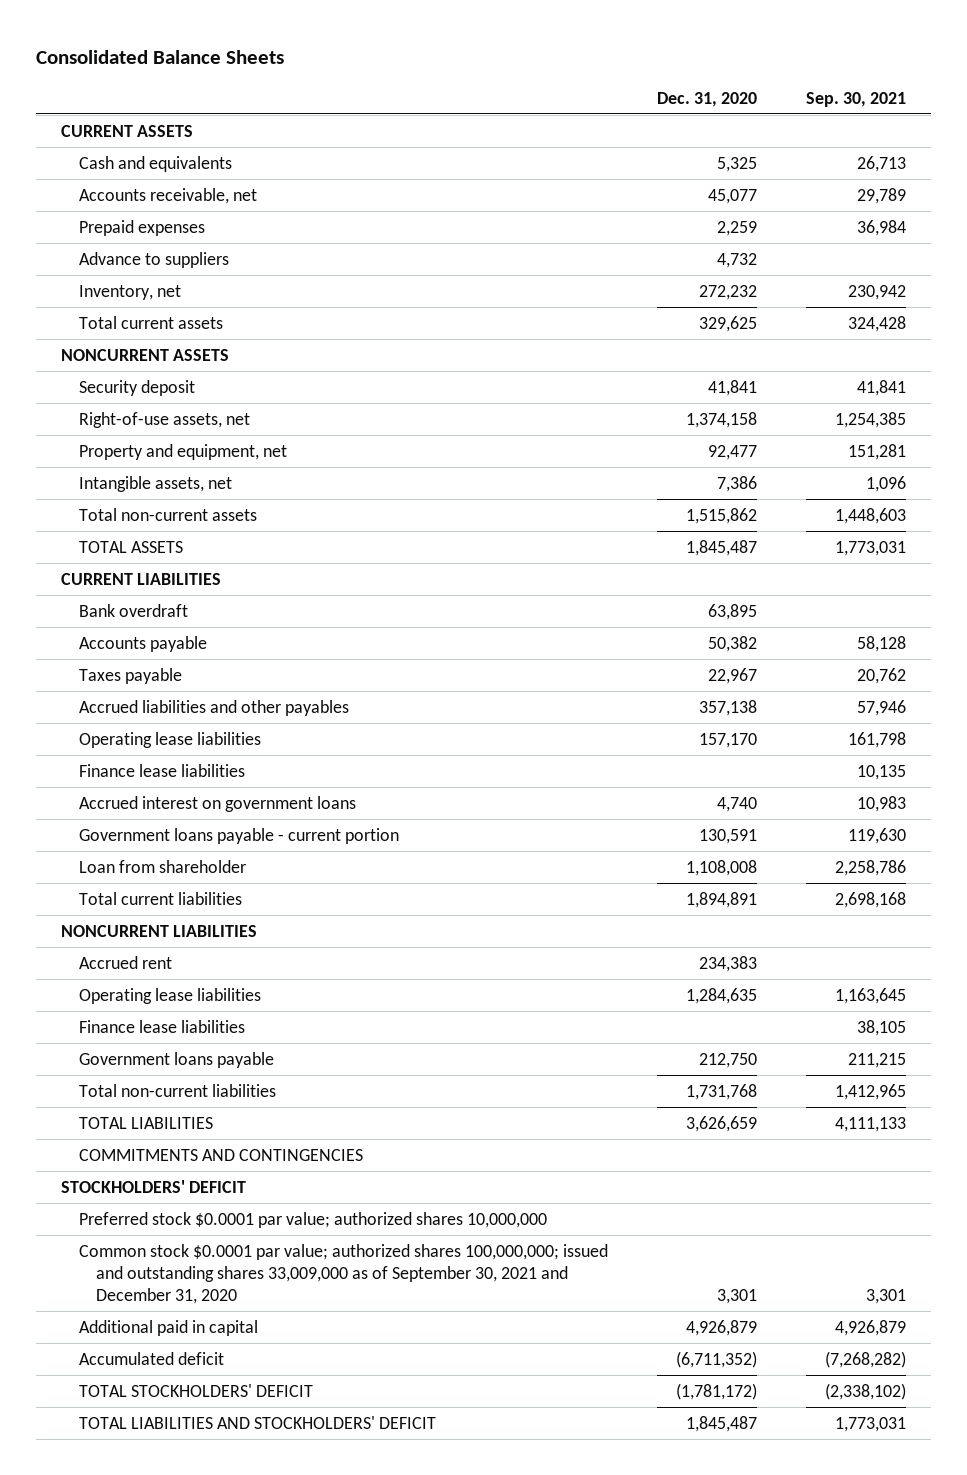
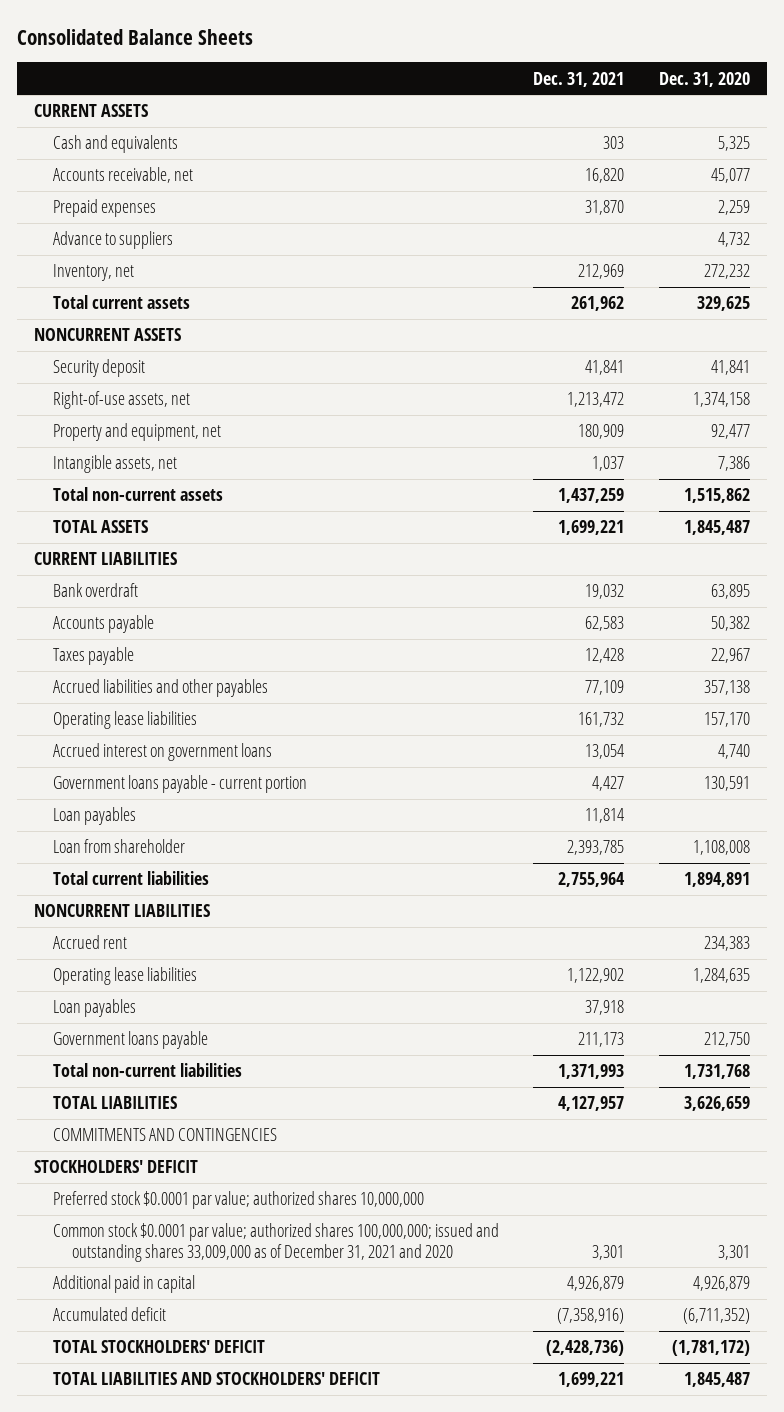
- | Dec. 31, 2020 | Sep. 30, 2021
+ | Dec. 31, 2021 | Dec. 31, 2020
- Finance lease liabilities | | 10,135
+ Loan payables | 11,814 |
- Finance lease liabilities | | 38,105
+ Loan payables | 37,918 |
- Common stock $0.0001 par value; authorized shares 100,000,000; issued and outstanding shares 33,009,000 as of September 30, 2021 and December 31, 2020 | 3,301 | 3,301
+ Common stock $0.0001 par value; authorized shares 100,000,000; issued and outstanding shares 33,009,000 as of December 31, 2021 and 2020 | 3,301 | 3,301

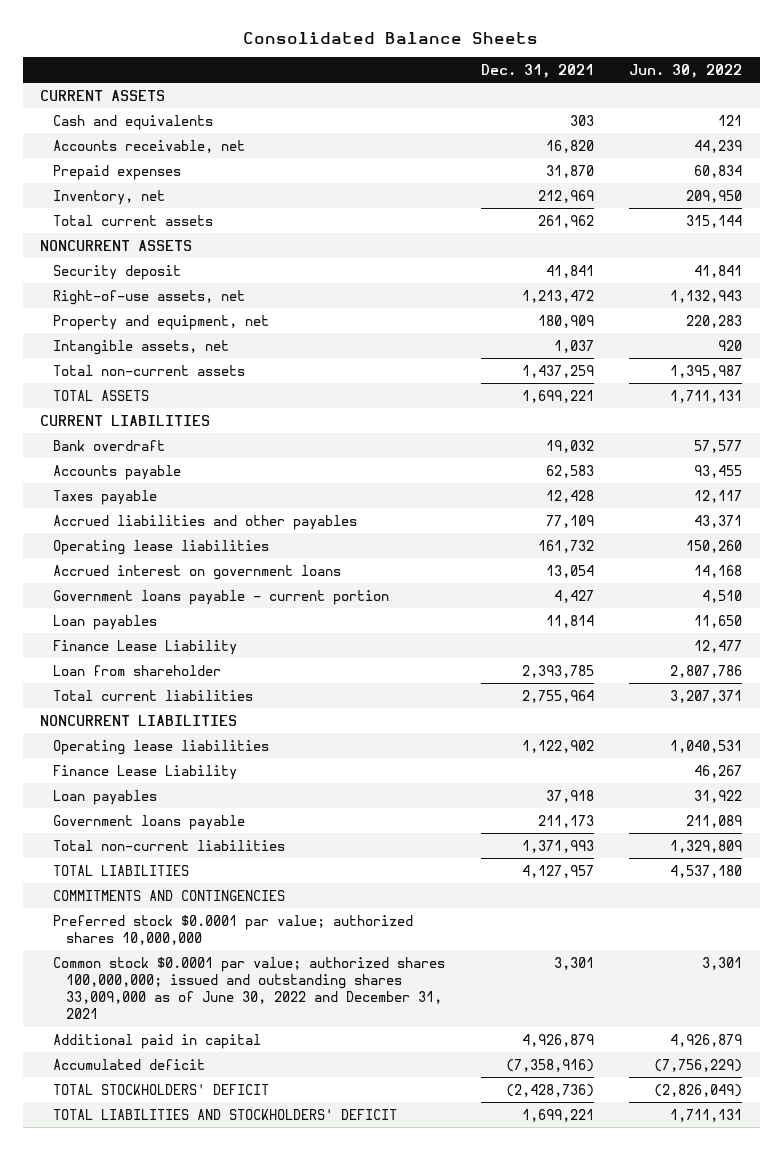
- | Dec. 31, 2021 | Dec. 31, 2020
+ | Dec. 31, 2021 | Jun. 30, 2022
- Advance to suppliers | | 4,732
+ Finance Lease Liability | | 12,477
- Accrued rent | | 234,383
+ Finance Lease Liability | | 46,267
- STOCKHOLDERS' DEFICIT
- Common stock $0.0001 par value; authorized shares 100,000,000; issued and outstanding shares 33,009,000 as of December 31, 2021 and 2020 | 3,301 | 3,301
+ Common stock $0.0001 par value; authorized shares 100,000,000; issued and outstanding shares 33,009,000 as of June 30, 2022 and December 31, 2021 | 3,301 | 3,301

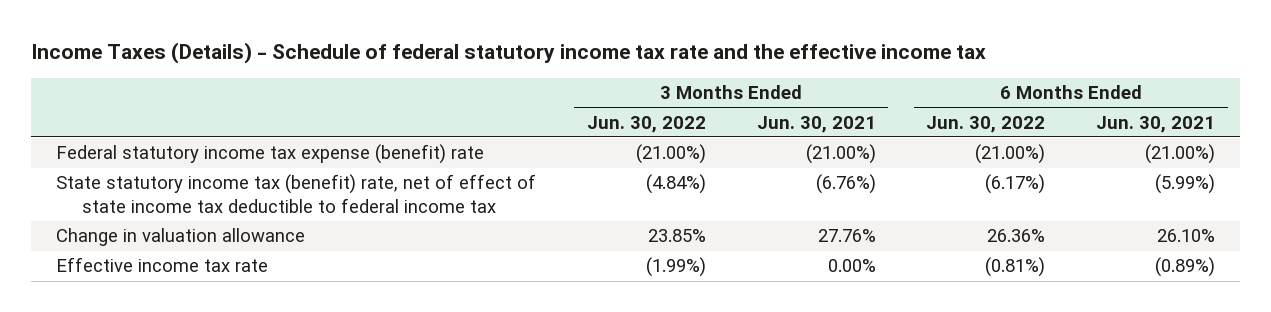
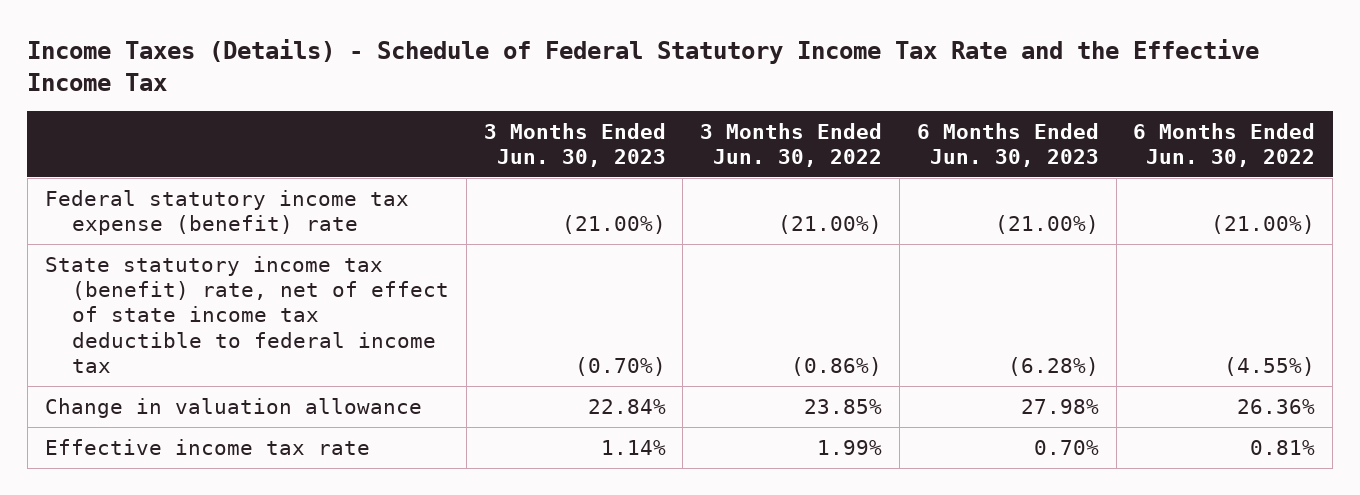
- Income Taxes (Details) - Schedule of federal statutory income tax rate and the effective income tax
+ Income Taxes (Details) - Schedule of Federal Statutory Income Tax Rate and the Effective Income Tax
- | 3 Months Ended Jun. 30, 2022 | 3 Months Ended Jun. 30, 2021 | 6 Months Ended Jun. 30, 2022 | 6 Months Ended Jun. 30, 2021
+ | 3 Months Ended Jun. 30, 2023 | 3 Months Ended Jun. 30, 2022 | 6 Months Ended Jun. 30, 2023 | 6 Months Ended Jun. 30, 2022
- State statutory income tax (benefit) rate, net of effect of state income tax deductible to federal income tax | (4.84%) | (6.76%) | (6.17%) | (5.99%)
+ State statutory income tax (benefit) rate, net of effect of state income tax deductible to federal income tax | (0.70%) | (0.86%) | (6.28%) | (4.55%)
- Effective income tax rate | (1.99%) | 0.00% | (0.81%) | (0.89%)
+ Effective income tax rate | 1.14% | 1.99% | 0.70% | 0.81%

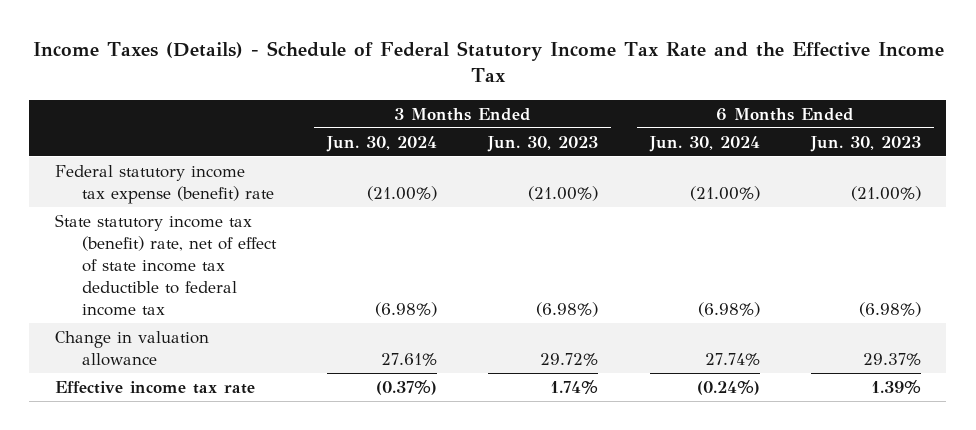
- | 3 Months Ended Jun. 30, 2023 | 3 Months Ended Jun. 30, 2022 | 6 Months Ended Jun. 30, 2023 | 6 Months Ended Jun. 30, 2022
+ | 3 Months Ended Jun. 30, 2024 | 3 Months Ended Jun. 30, 2023 | 6 Months Ended Jun. 30, 2024 | 6 Months Ended Jun. 30, 2023
- State statutory income tax (benefit) rate, net of effect of state income tax deductible to federal income tax | (0.70%) | (0.86%) | (6.28%) | (4.55%)
- Change in valuation allowance | 22.84% | 23.85% | 27.98% | 26.36%
- Effective income tax rate | 1.14% | 1.99% | 0.70% | 0.81%
+ State statutory income tax (benefit) rate, net of effect of state income tax deductible to federal income tax | (6.98%) | (6.98%) | (6.98%) | (6.98%)
+ Change in valuation allowance | 27.61% | 29.72% | 27.74% | 29.37%
+ Effective income tax rate | (0.37%) | 1.74% | (0.24%) | 1.39%

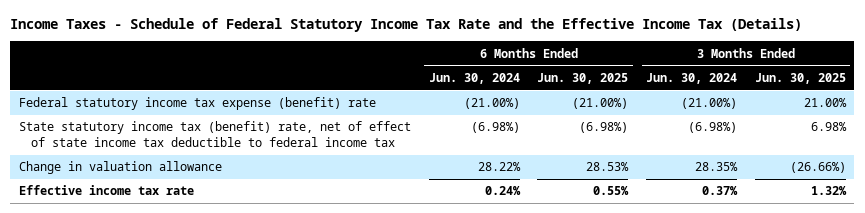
- Income Taxes (Details) - Schedule of Federal Statutory Income Tax Rate and the Effective Income Tax
+ Income Taxes - Schedule of Federal Statutory Income Tax Rate and the Effective Income Tax (Details)
- | 3 Months Ended Jun. 30, 2024 | 3 Months Ended Jun. 30, 2023 | 6 Months Ended Jun. 30, 2024 | 6 Months Ended Jun. 30, 2023
+ | 6 Months Ended Jun. 30, 2024 | 6 Months Ended Jun. 30, 2025 | 3 Months Ended Jun. 30, 2024 | 3 Months Ended Jun. 30, 2025
- Change in valuation allowance | 27.61% | 29.72% | 27.74% | 29.37%
- Effective income tax rate | (0.37%) | 1.74% | (0.24%) | 1.39%
+ Change in valuation allowance | 28.22% | 28.53% | 28.35% | (26.66%)
+ Effective income tax rate | 0.24% | 0.55% | 0.37% | 1.32%

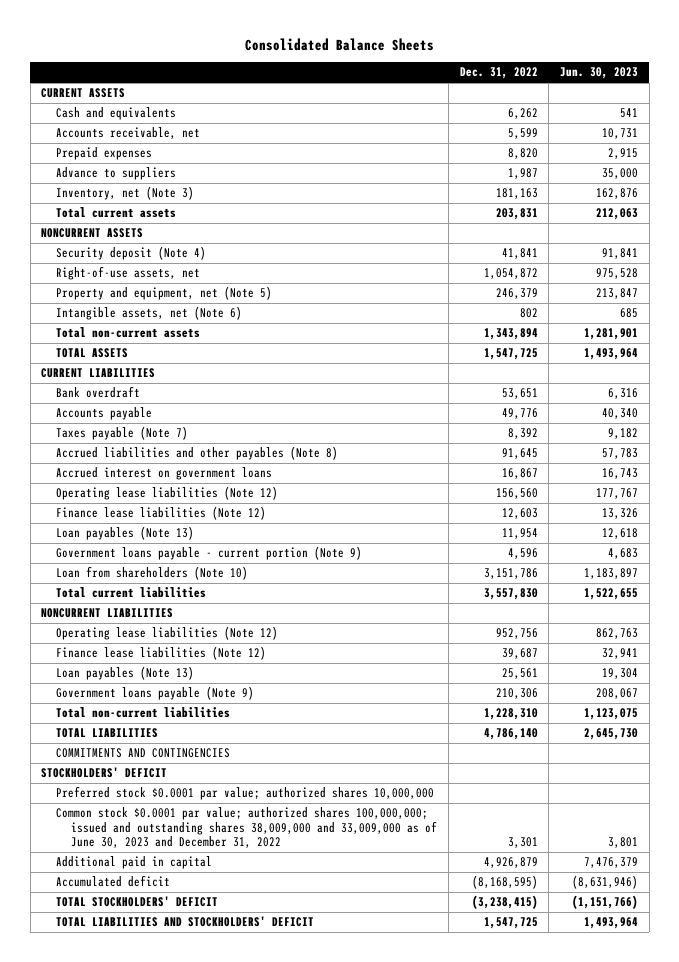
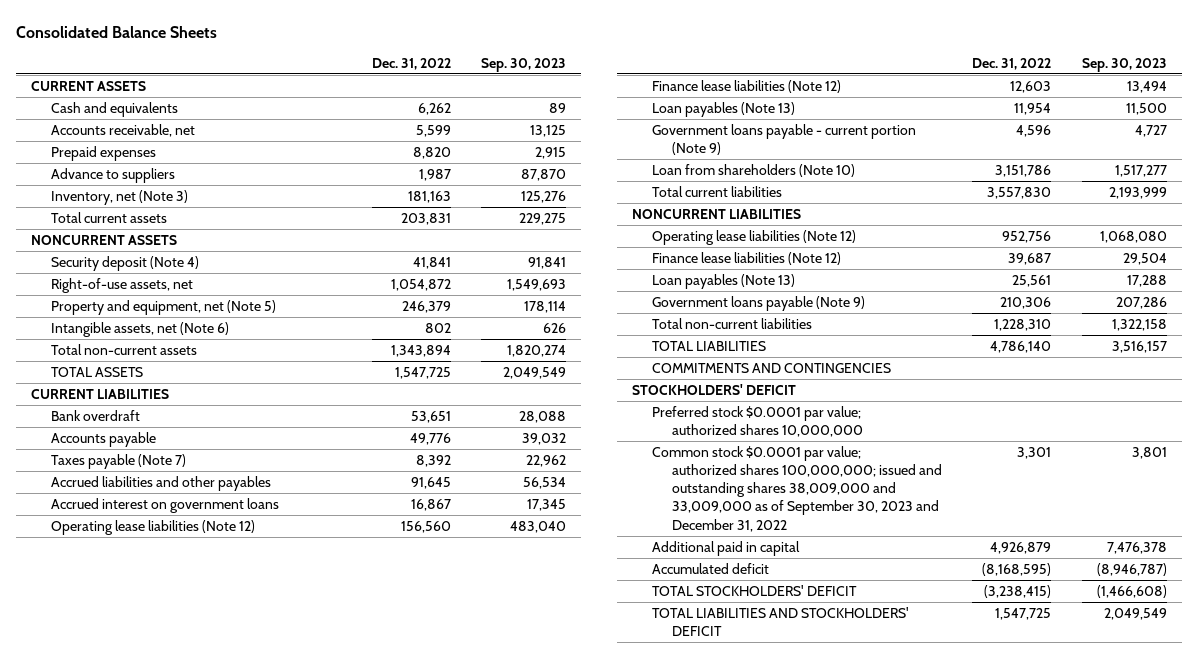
- | Dec. 31, 2022 | Jun. 30, 2023
+ | Dec. 31, 2022 | Sep. 30, 2023
- Accrued liabilities and other payables (Note 8) | 91,645 | 57,783
+ Accrued liabilities and other payables | 91,645 | 56,534
- Common stock $0.0001 par value; authorized shares 100,000,000; issued and outstanding shares 38,009,000 and 33,009,000 as of June 30, 2023 and December 31, 2022 | 3,301 | 3,801
+ Common stock $0.0001 par value; authorized shares 100,000,000; issued and outstanding shares 38,009,000 and 33,009,000 as of September 30, 2023 and December 31, 2022 | 3,301 | 3,801

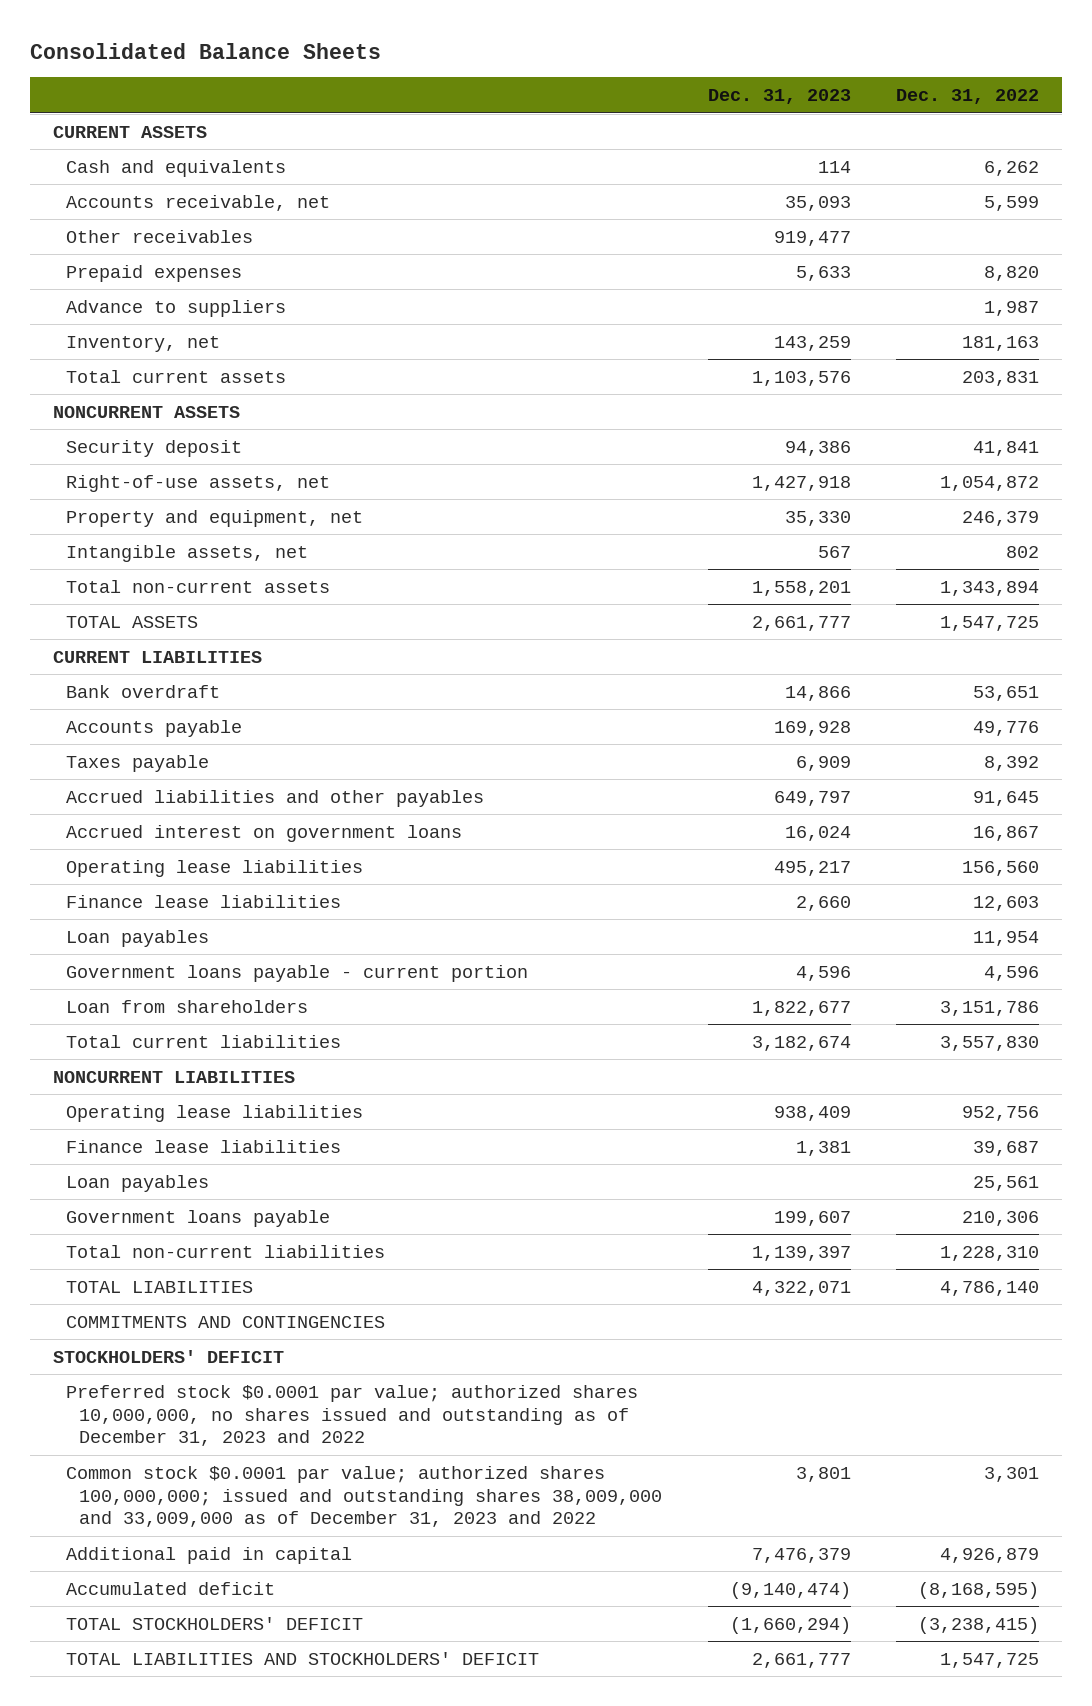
- | Dec. 31, 2022 | Sep. 30, 2023
+ | Dec. 31, 2023 | Dec. 31, 2022
+ Other receivables | 919,477 |
- Inventory, net (Note 3) | 181,163 | 125,276
+ Inventory, net | 143,259 | 181,163
- Security deposit (Note 4) | 41,841 | 91,841
+ Security deposit | 94,386 | 41,841
- Property and equipment, net (Note 5) | 246,379 | 178,114
- Intangible assets, net (Note 6) | 802 | 626
+ Property and equipment, net | 35,330 | 246,379
+ Intangible assets, net | 567 | 802
- Taxes payable (Note 7) | 8,392 | 22,962
+ Taxes payable | 6,909 | 8,392
- Operating lease liabilities (Note 12) | 156,560 | 483,040
- Finance lease liabilities (Note 12) | 12,603 | 13,494
- Loan payables (Note 13) | 11,954 | 11,500
- Government loans payable - current portion (Note 9) | 4,596 | 4,727
- Loan from shareholders (Note 10) | 3,151,786 | 1,517,277
+ Operating lease liabilities | 495,217 | 156,560
+ Finance lease liabilities | 2,660 | 12,603
+ Loan payables | | 11,954
+ Government loans payable - current portion | 4,596 | 4,596
+ Loan from shareholders | 1,822,677 | 3,151,786
- Operating lease liabilities (Note 12) | 952,756 | 1,068,080
- Finance lease liabilities (Note 12) | 39,687 | 29,504
- Loan payables (Note 13) | 25,561 | 17,288
- Government loans payable (Note 9) | 210,306 | 207,286
+ Operating lease liabilities | 938,409 | 952,756
+ Finance lease liabilities | 1,381 | 39,687
+ Loan payables | | 25,561
+ Government loans payable | 199,607 | 210,306
- Preferred stock $0.0001 par value; authorized shares 10,000,000
- Common stock $0.0001 par value; authorized shares 100,000,000; issued and outstanding shares 38,009,000 and 33,009,000 as of September 30, 2023 and December 31, 2022 | 3,301 | 3,801
+ Preferred stock $0.0001 par value; authorized shares 10,000,000, no shares issued and outstanding as of December 31, 2023 and 2022
+ Common stock $0.0001 par value; authorized shares 100,000,000; issued and outstanding shares 38,009,000 and 33,009,000 as of December 31, 2023 and 2022 | 3,801 | 3,301

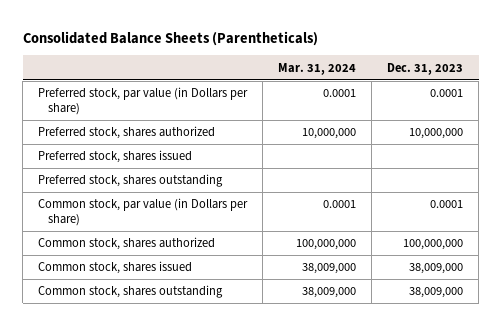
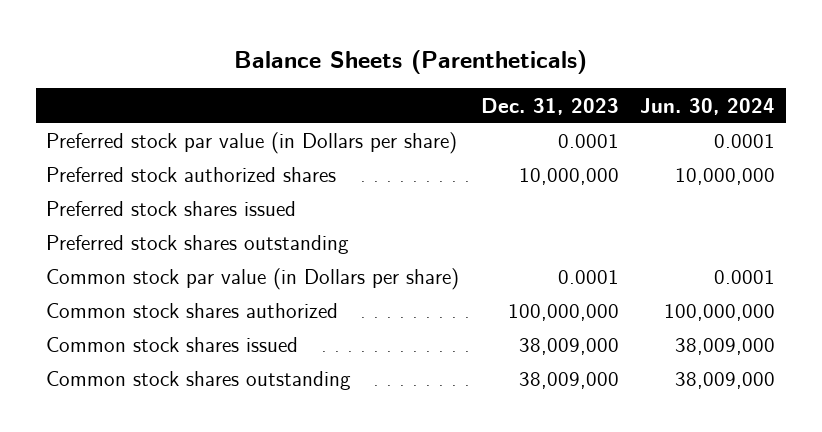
- Consolidated Balance Sheets (Parentheticals)
+ Balance Sheets (Parentheticals)
- | Mar. 31, 2024 | Dec. 31, 2023
+ | Dec. 31, 2023 | Jun. 30, 2024
- Preferred stock, par value (in Dollars per share) | 0.0001 | 0.0001
- Preferred stock, shares authorized | 10,000,000 | 10,000,000
- Preferred stock, shares issued
- Preferred stock, shares outstanding
- Common stock, par value (in Dollars per share) | 0.0001 | 0.0001
- Common stock, shares authorized | 100,000,000 | 100,000,000
- Common stock, shares issued | 38,009,000 | 38,009,000
- Common stock, shares outstanding | 38,009,000 | 38,009,000
+ Preferred stock par value (in Dollars per share) | 0.0001 | 0.0001
+ Preferred stock authorized shares | 10,000,000 | 10,000,000
+ Preferred stock shares issued
+ Preferred stock shares outstanding
+ Common stock par value (in Dollars per share) | 0.0001 | 0.0001
+ Common stock shares authorized | 100,000,000 | 100,000,000
+ Common stock shares issued | 38,009,000 | 38,009,000
+ Common stock shares outstanding | 38,009,000 | 38,009,000

